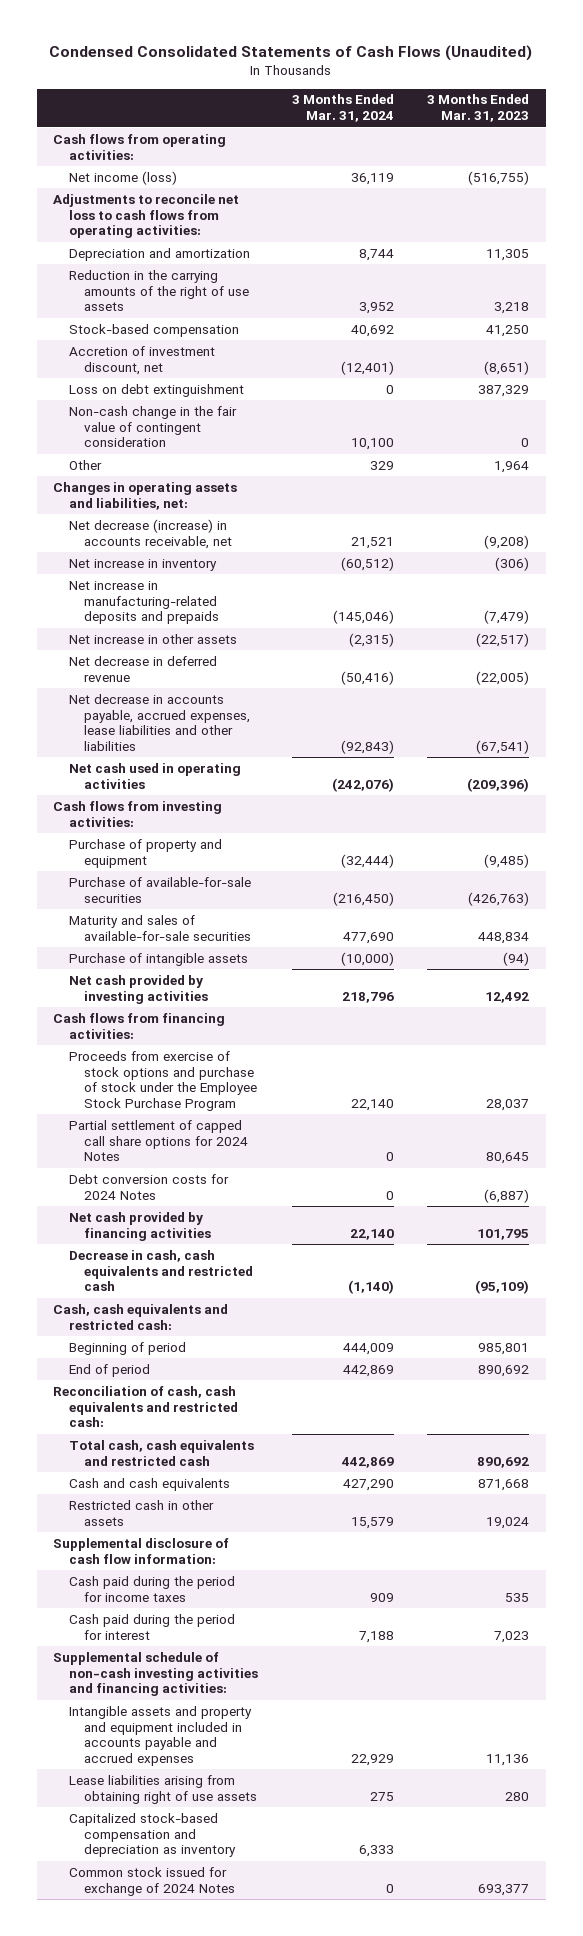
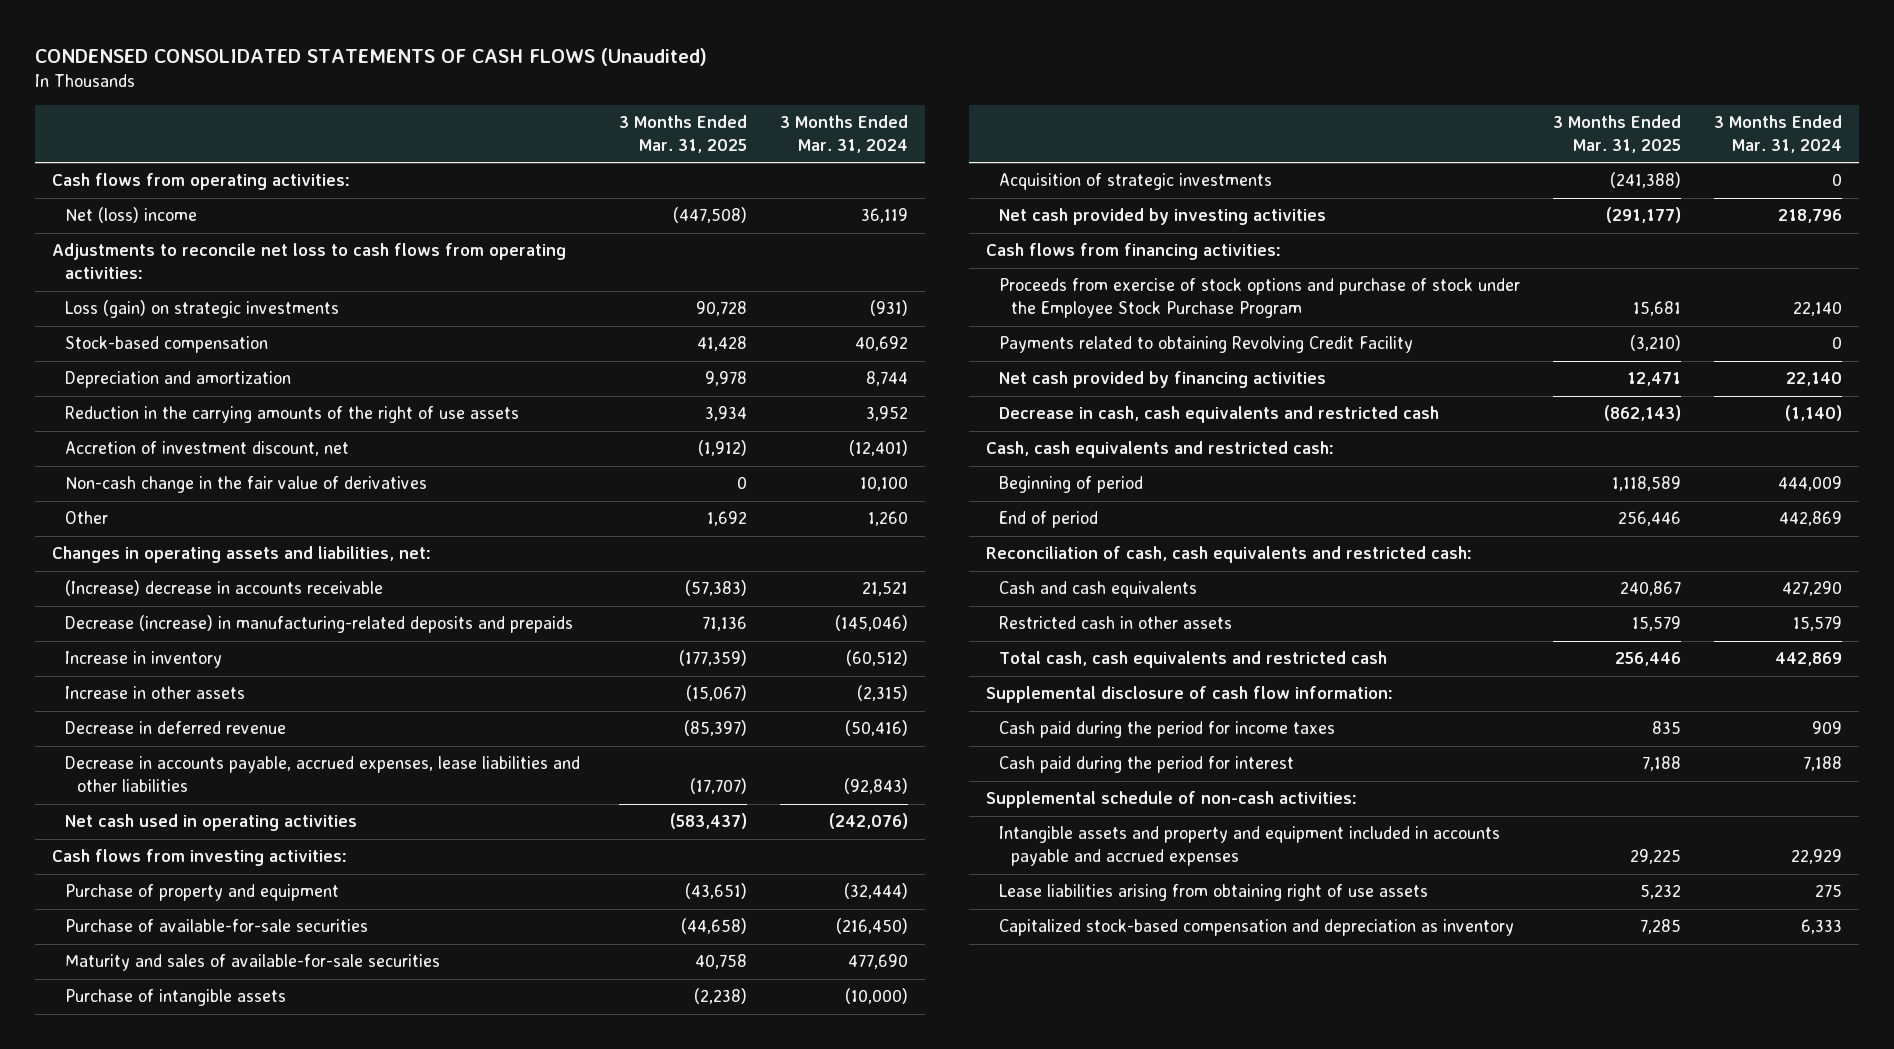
- Condensed Consolidated Statements of Cash Flows (Unaudited)
+ CONDENSED CONSOLIDATED STATEMENTS OF CASH FLOWS (Unaudited)
- | 3 Months Ended Mar. 31, 2024 | 3 Months Ended Mar. 31, 2023
+ | 3 Months Ended Mar. 31, 2025 | 3 Months Ended Mar. 31, 2024
- Net income (loss) | 36,119 | (516,755)
+ Net (loss) income | (447,508) | 36,119
+ Loss (gain) on strategic investments | 90,728 | (931)
moved up: Stock-based compensation | 41,428 | 40,692
- Loss on debt extinguishment | 0 | 387,329
- Non-cash change in the fair value of contingent consideration | 10,100 | 0
- Other | 329 | 1,964
+ Non-cash change in the fair value of derivatives | 0 | 10,100
+ Other | 1,692 | 1,260
- Net decrease (increase) in accounts receivable, net | 21,521 | (9,208)
- Net increase in inventory | (60,512) | (306)
- Net increase in manufacturing-related deposits and prepaids | (145,046) | (7,479)
- Net increase in other assets | (2,315) | (22,517)
- Net decrease in deferred revenue | (50,416) | (22,005)
- Net decrease in accounts payable, accrued expenses, lease liabilities and other liabilities | (92,843) | (67,541)
+ (Increase) decrease in accounts receivable | (57,383) | 21,521
+ Decrease (increase) in manufacturing-related deposits and prepaids | 71,136 | (145,046)
+ Increase in inventory | (177,359) | (60,512)
+ Increase in other assets | (15,067) | (2,315)
+ Decrease in deferred revenue | (85,397) | (50,416)
+ Decrease in accounts payable, accrued expenses, lease liabilities and other liabilities | (17,707) | (92,843)
+ Acquisition of strategic investments | (241,388) | 0
- Partial settlement of capped call share options for 2024 Notes | 0 | 80,645
- Debt conversion costs for 2024 Notes | 0 | (6,887)
+ Payments related to obtaining Revolving Credit Facility | (3,210) | 0
moved down: Total cash, cash equivalents and restricted cash | 256,446 | 442,869
- Supplemental schedule of non-cash investing activities and financing activities:
+ Supplemental schedule of non-cash activities:
- Common stock issued for exchange of 2024 Notes | 0 | 693,377

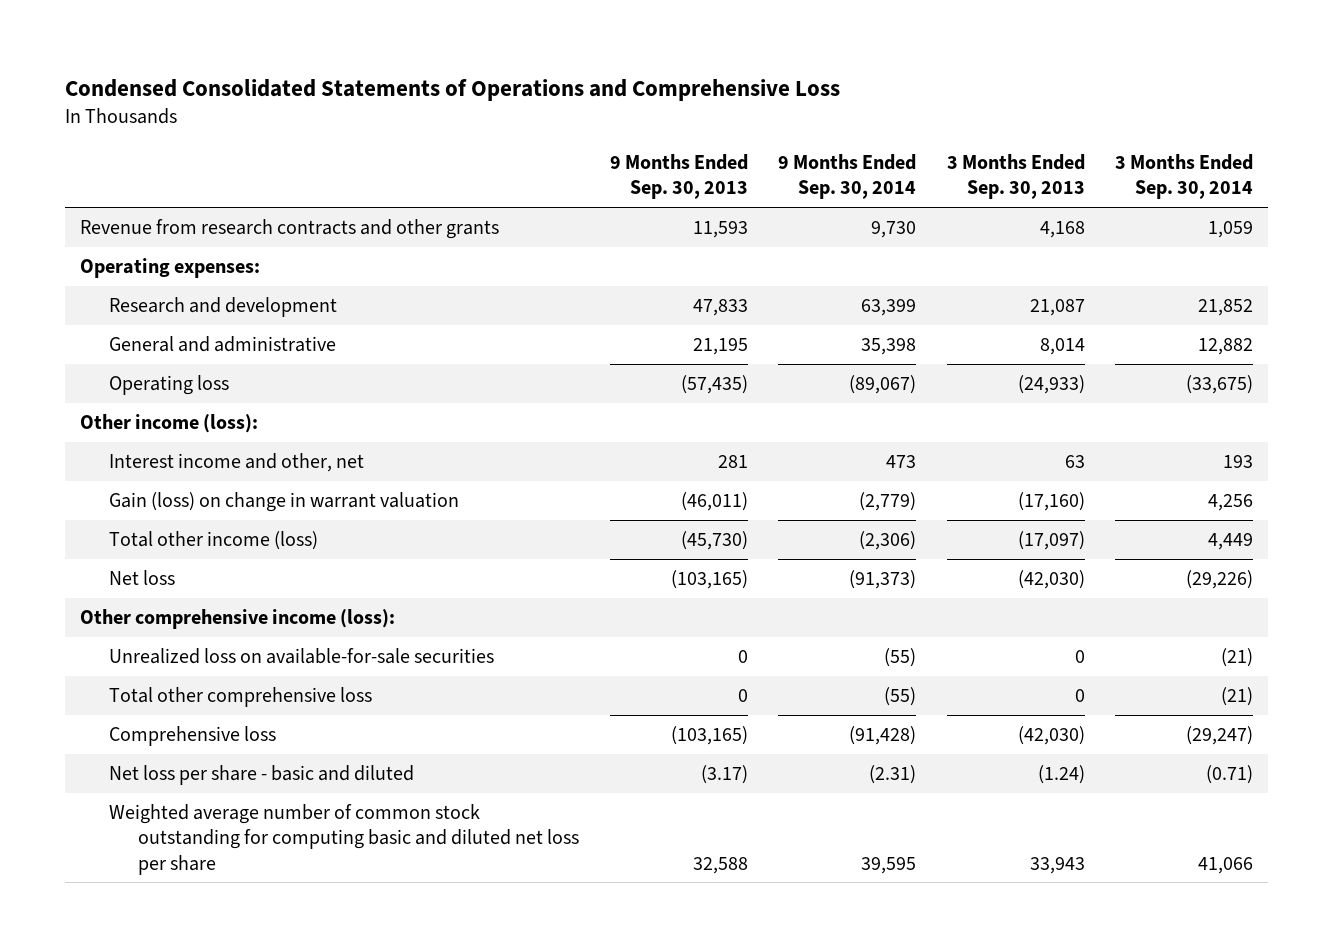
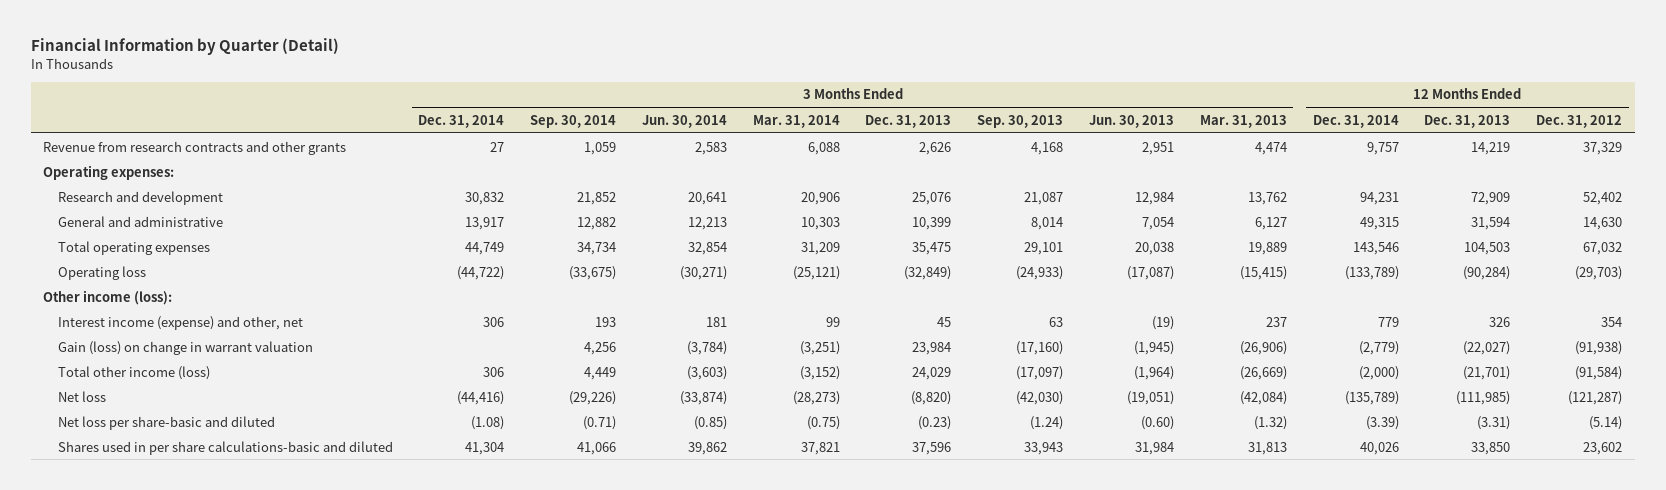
- Condensed Consolidated Statements of Operations and Comprehensive Loss
+ Financial Information by Quarter (Detail)
- | 9 Months Ended Sep. 30, 2013 | 9 Months Ended Sep. 30, 2014 | 3 Months Ended Sep. 30, 2013 | 3 Months Ended Sep. 30, 2014
+ | 3 Months Ended Dec. 31, 2014 | 3 Months Ended Sep. 30, 2014 | 3 Months Ended Jun. 30, 2014 | 3 Months Ended Mar. 31, 2014 | 3 Months Ended Dec. 31, 2013 | 3 Months Ended Sep. 30, 2013 | 3 Months Ended Jun. 30, 2013 | 3 Months Ended Mar. 31, 2013 | 12 Months Ended Dec. 31, 2014 | 12 Months Ended Dec. 31, 2013 | 12 Months Ended Dec. 31, 2012
+ Total operating expenses | 44,749 | 34,734 | 32,854 | 31,209 | 35,475 | 29,101 | 20,038 | 19,889 | 143,546 | 104,503 | 67,032
- Interest income and other, net | 281 | 473 | 63 | 193
+ Interest income (expense) and other, net | 306 | 193 | 181 | 99 | 45 | 63 | (19) | 237 | 779 | 326 | 354
- Other comprehensive income (loss):
- Unrealized loss on available-for-sale securities | 0 | (55) | 0 | (21)
- Total other comprehensive loss | 0 | (55) | 0 | (21)
- Comprehensive loss | (103,165) | (91,428) | (42,030) | (29,247)
- Net loss per share - basic and diluted | (3.17) | (2.31) | (1.24) | (0.71)
- Weighted average number of common stock outstanding for computing basic and diluted net loss per share | 32,588 | 39,595 | 33,943 | 41,066
+ Net loss per share-basic and diluted | (1.08) | (0.71) | (0.85) | (0.75) | (0.23) | (1.24) | (0.60) | (1.32) | (3.39) | (3.31) | (5.14)
+ Shares used in per share calculations-basic and diluted | 41,304 | 41,066 | 39,862 | 37,821 | 37,596 | 33,943 | 31,984 | 31,813 | 40,026 | 33,850 | 23,602

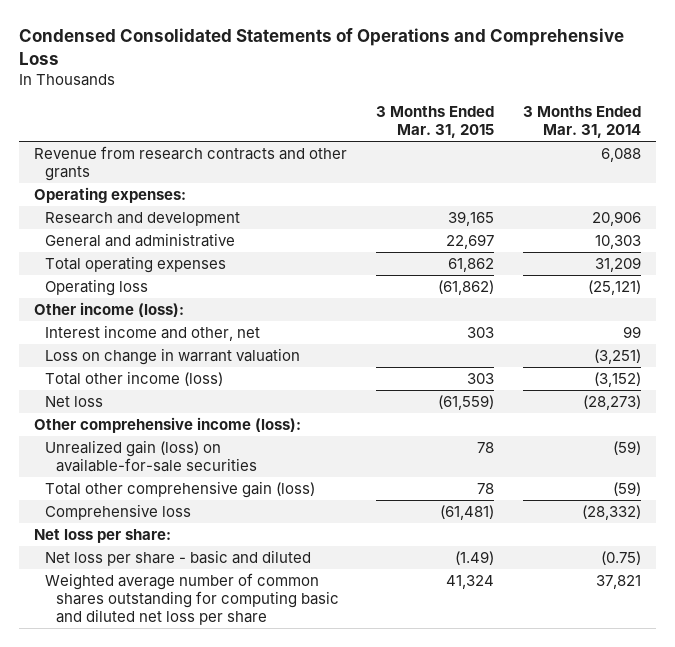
- Financial Information by Quarter (Detail)
+ Condensed Consolidated Statements of Operations and Comprehensive Loss
- | 3 Months Ended Dec. 31, 2014 | 3 Months Ended Sep. 30, 2014 | 3 Months Ended Jun. 30, 2014 | 3 Months Ended Mar. 31, 2014 | 3 Months Ended Dec. 31, 2013 | 3 Months Ended Sep. 30, 2013 | 3 Months Ended Jun. 30, 2013 | 3 Months Ended Mar. 31, 2013 | 12 Months Ended Dec. 31, 2014 | 12 Months Ended Dec. 31, 2013 | 12 Months Ended Dec. 31, 2012
+ | 3 Months Ended Mar. 31, 2015 | 3 Months Ended Mar. 31, 2014
- Interest income (expense) and other, net | 306 | 193 | 181 | 99 | 45 | 63 | (19) | 237 | 779 | 326 | 354
- Gain (loss) on change in warrant valuation | | 4,256 | (3,784) | (3,251) | 23,984 | (17,160) | (1,945) | (26,906) | (2,779) | (22,027) | (91,938)
+ Interest income and other, net | 303 | 99
+ Loss on change in warrant valuation | | (3,251)
- Net loss per share-basic and diluted | (1.08) | (0.71) | (0.85) | (0.75) | (0.23) | (1.24) | (0.60) | (1.32) | (3.39) | (3.31) | (5.14)
- Shares used in per share calculations-basic and diluted | 41,304 | 41,066 | 39,862 | 37,821 | 37,596 | 33,943 | 31,984 | 31,813 | 40,026 | 33,850 | 23,602
+ Other comprehensive income (loss):
+ Unrealized gain (loss) on available-for-sale securities | 78 | (59)
+ Total other comprehensive gain (loss) | 78 | (59)
+ Comprehensive loss | (61,481) | (28,332)
+ Net loss per share:
+ Net loss per share - basic and diluted | (1.49) | (0.75)
+ Weighted average number of common shares outstanding for computing basic and diluted net loss per share | 41,324 | 37,821

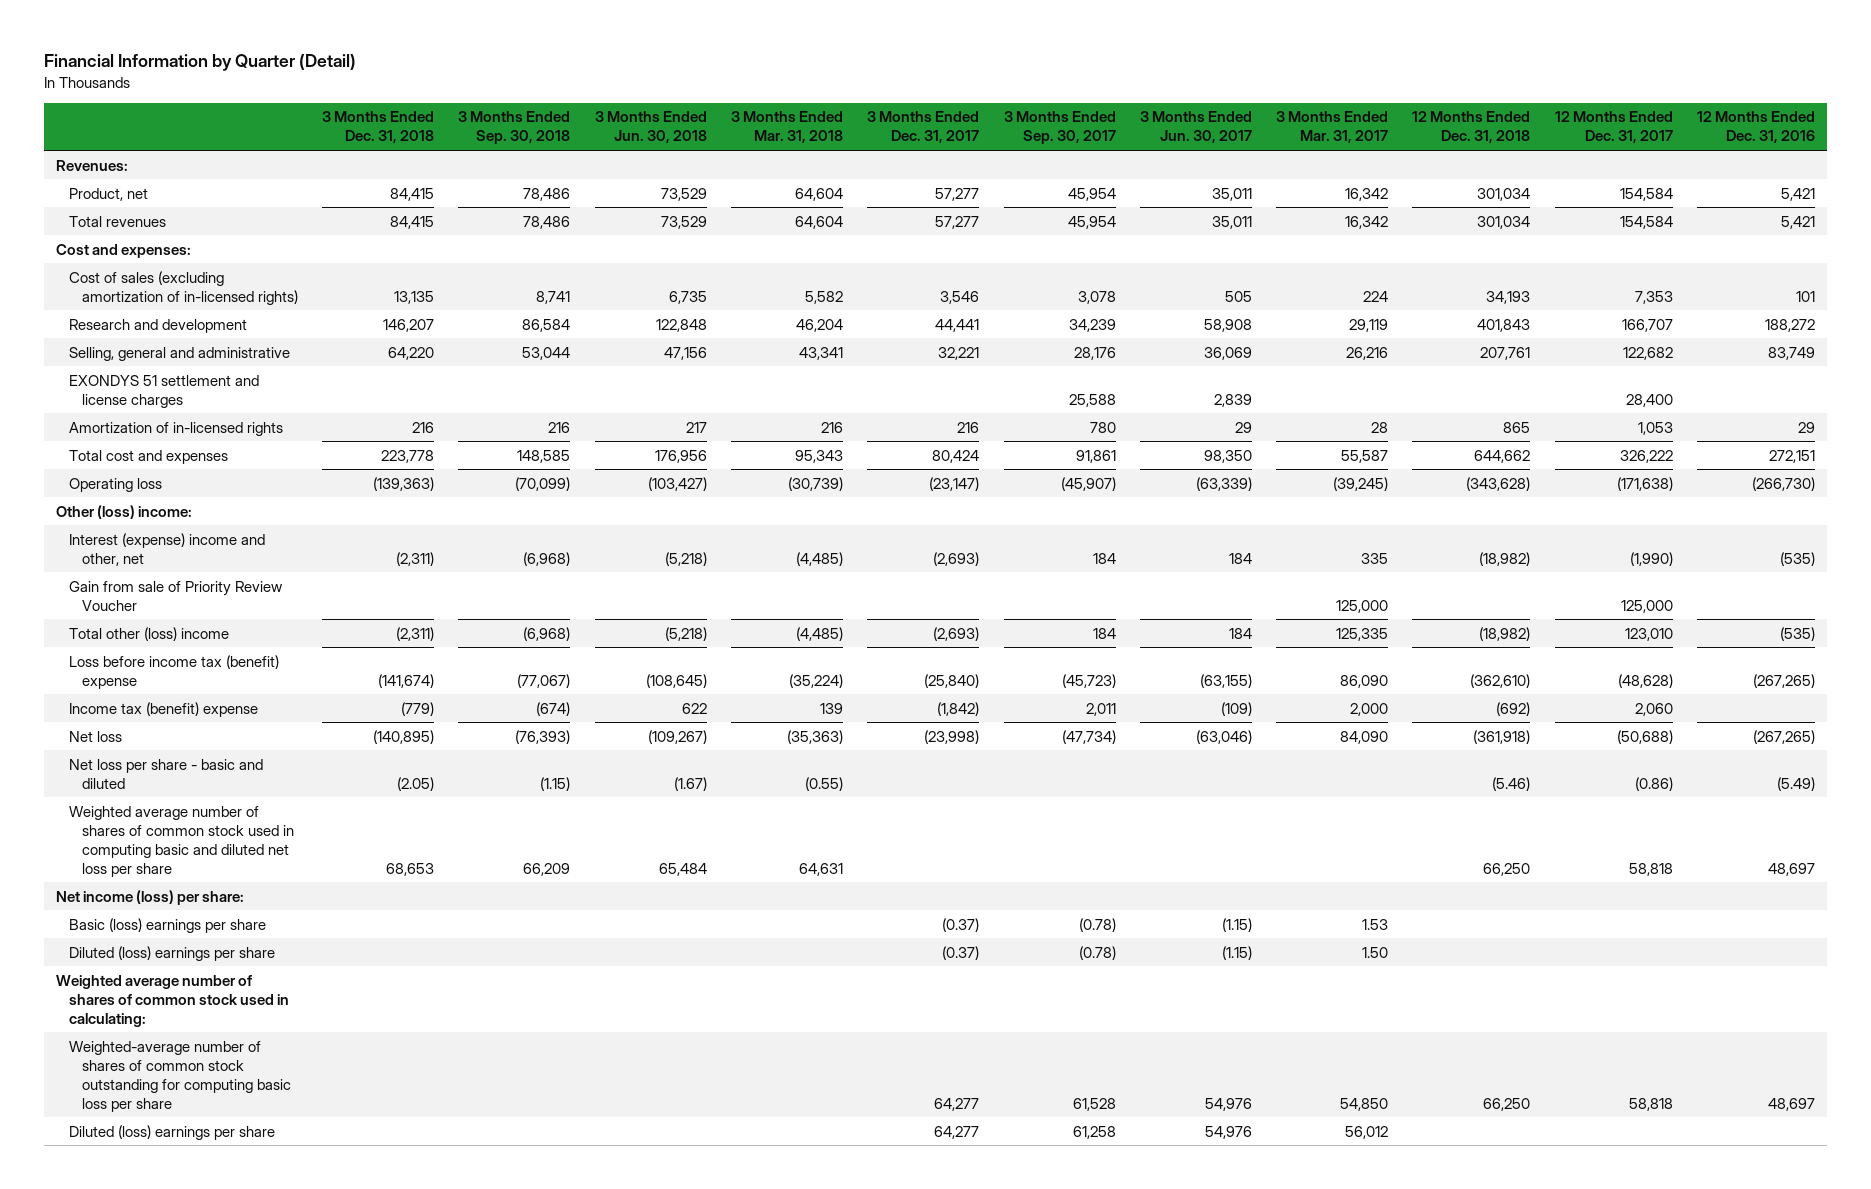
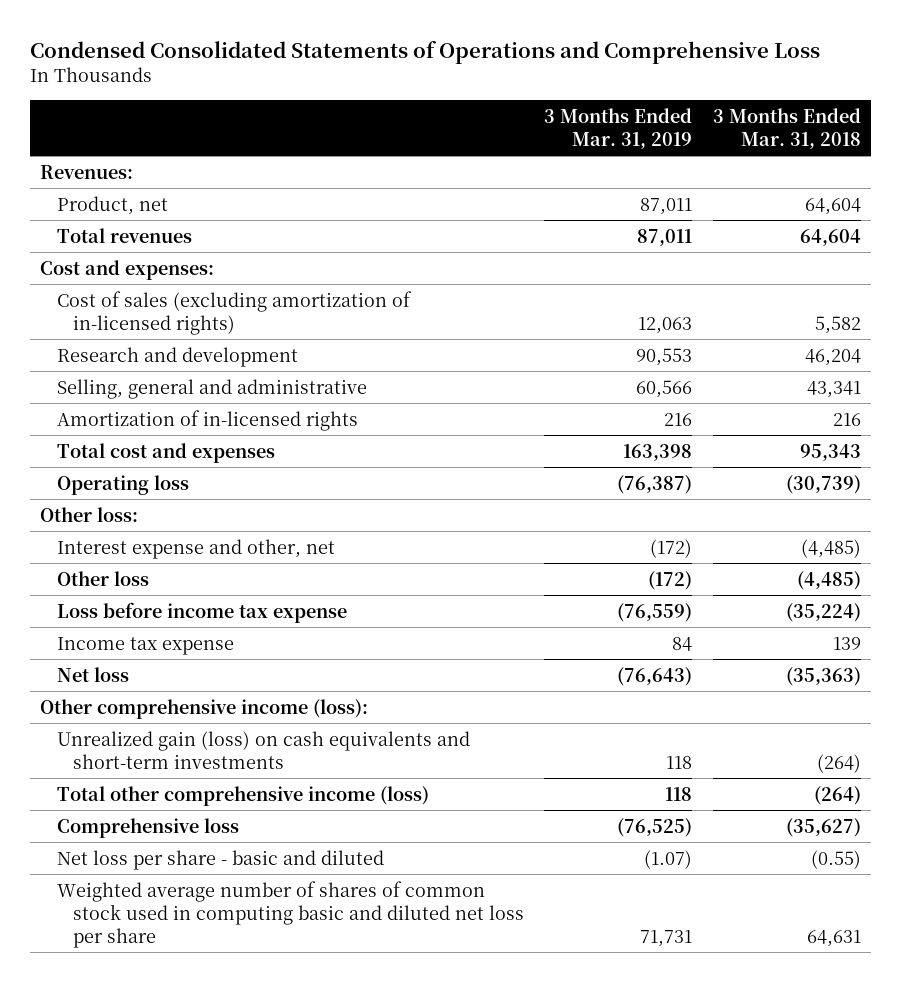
- Financial Information by Quarter (Detail)
+ Condensed Consolidated Statements of Operations and Comprehensive Loss
- | 3 Months Ended Dec. 31, 2018 | 3 Months Ended Sep. 30, 2018 | 3 Months Ended Jun. 30, 2018 | 3 Months Ended Mar. 31, 2018 | 3 Months Ended Dec. 31, 2017 | 3 Months Ended Sep. 30, 2017 | 3 Months Ended Jun. 30, 2017 | 3 Months Ended Mar. 31, 2017 | 12 Months Ended Dec. 31, 2018 | 12 Months Ended Dec. 31, 2017 | 12 Months Ended Dec. 31, 2016
+ | 3 Months Ended Mar. 31, 2019 | 3 Months Ended Mar. 31, 2018
- EXONDYS 51 settlement and license charges | | | | | | 25,588 | 2,839 | | | 28,400 |
- Other (loss) income:
- Interest (expense) income and other, net | (2,311) | (6,968) | (5,218) | (4,485) | (2,693) | 184 | 184 | 335 | (18,982) | (1,990) | (535)
- Gain from sale of Priority Review Voucher | | | | | | | | 125,000 | | 125,000 |
- Total other (loss) income | (2,311) | (6,968) | (5,218) | (4,485) | (2,693) | 184 | 184 | 125,335 | (18,982) | 123,010 | (535)
- Loss before income tax (benefit) expense | (141,674) | (77,067) | (108,645) | (35,224) | (25,840) | (45,723) | (63,155) | 86,090 | (362,610) | (48,628) | (267,265)
- Income tax (benefit) expense | (779) | (674) | 622 | 139 | (1,842) | 2,011 | (109) | 2,000 | (692) | 2,060 |
+ Other loss:
+ Interest expense and other, net | (172) | (4,485)
+ Other loss | (172) | (4,485)
+ Loss before income tax expense | (76,559) | (35,224)
+ Income tax expense | 84 | 139
+ Other comprehensive income (loss):
+ Unrealized gain (loss) on cash equivalents and short-term investments | 118 | (264)
+ Total other comprehensive income (loss) | 118 | (264)
+ Comprehensive loss | (76,525) | (35,627)
- Net income (loss) per share:
- Basic (loss) earnings per share | | | | | (0.37) | (0.78) | (1.15) | 1.53 | | |
- Diluted (loss) earnings per share | | | | | (0.37) | (0.78) | (1.15) | 1.50 | | |
- Weighted average number of shares of common stock used in calculating:
- Weighted-average number of shares of common stock outstanding for computing basic loss per share | | | | | 64,277 | 61,528 | 54,976 | 54,850 | 66,250 | 58,818 | 48,697
- Diluted (loss) earnings per share | | | | | 64,277 | 61,258 | 54,976 | 56,012 | | |

